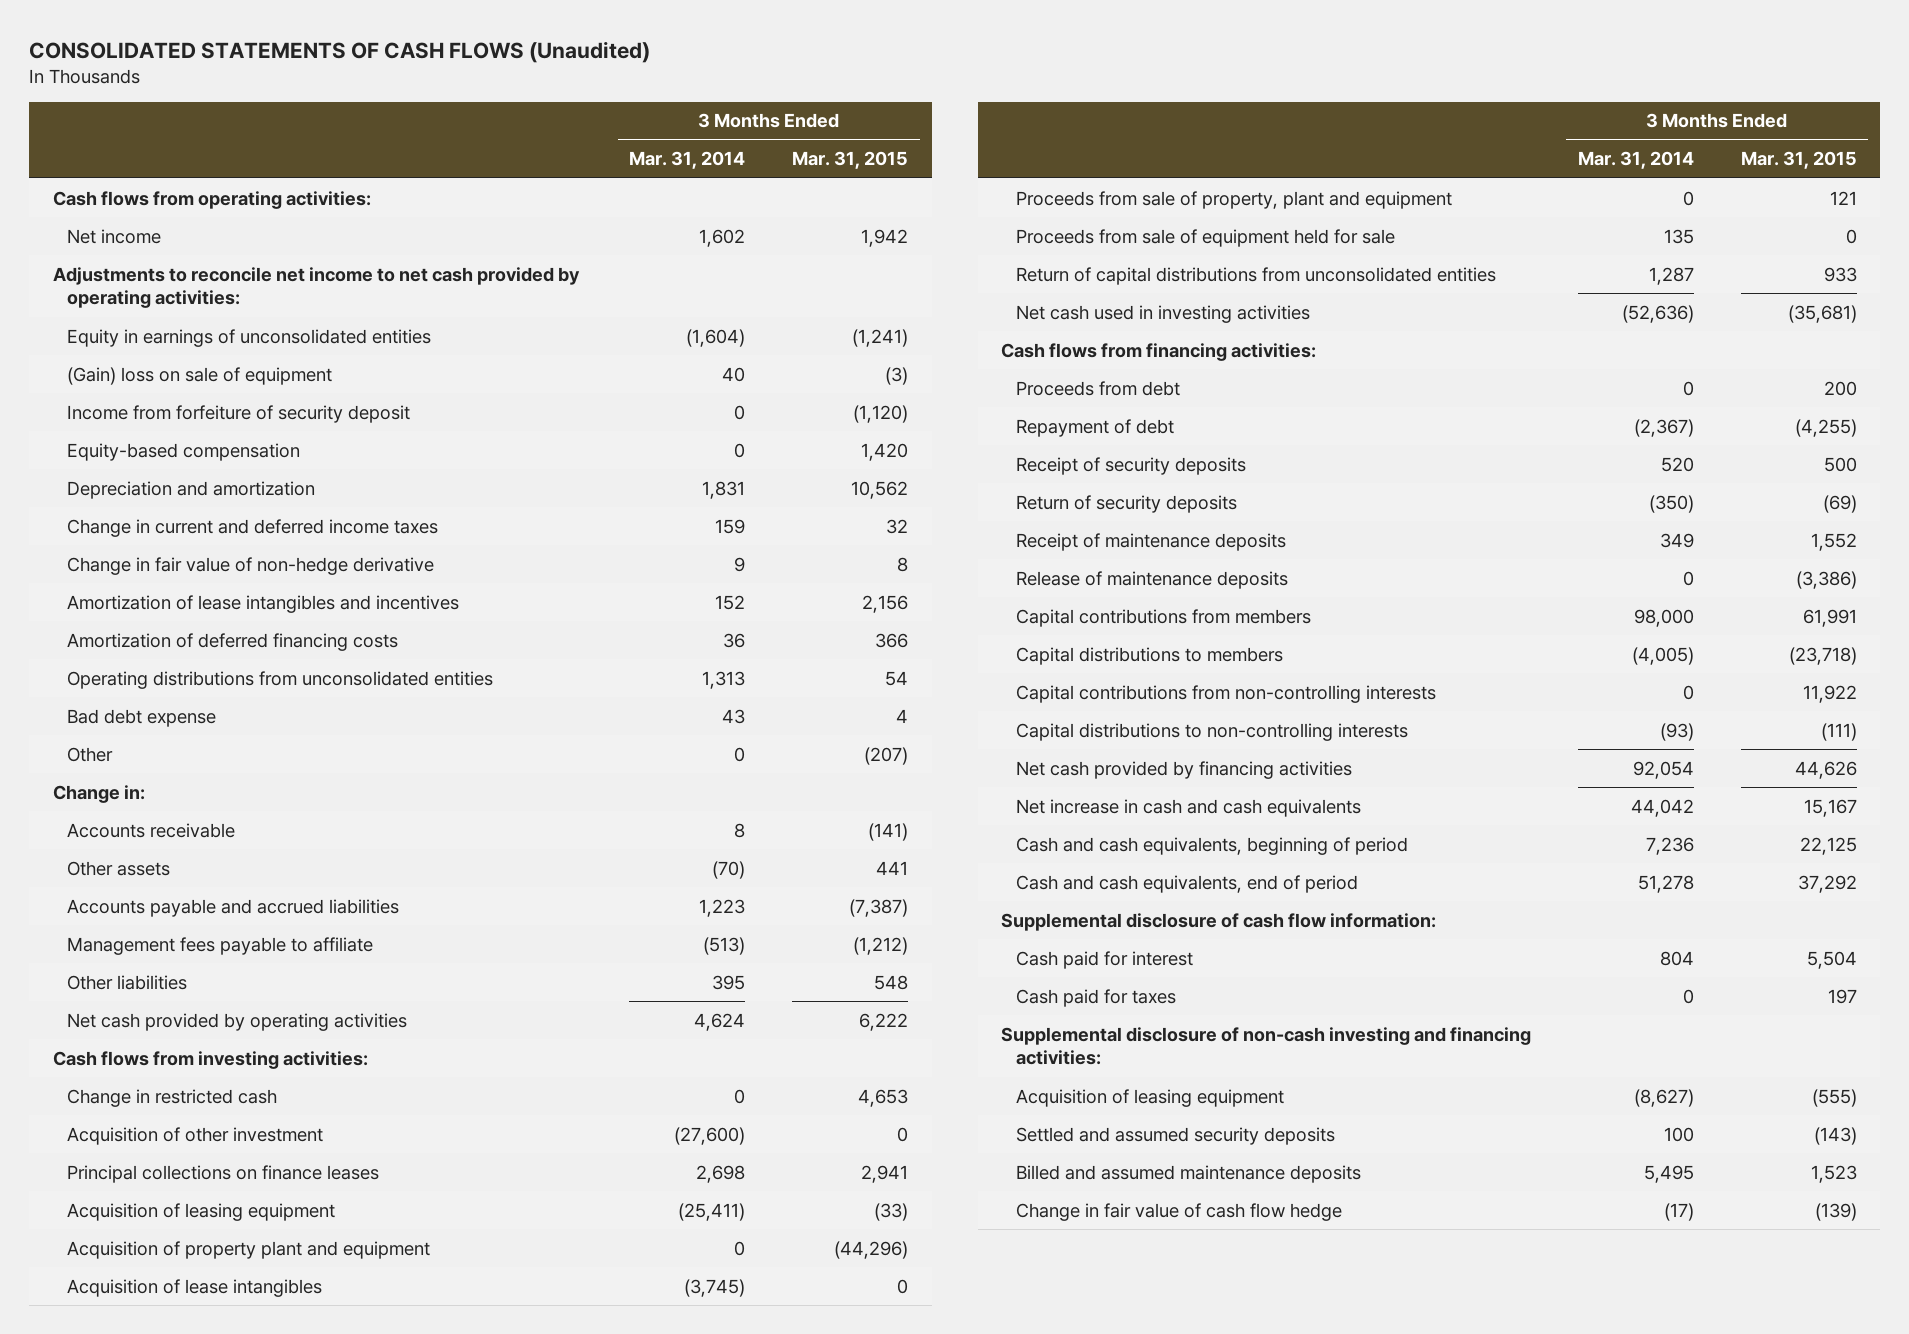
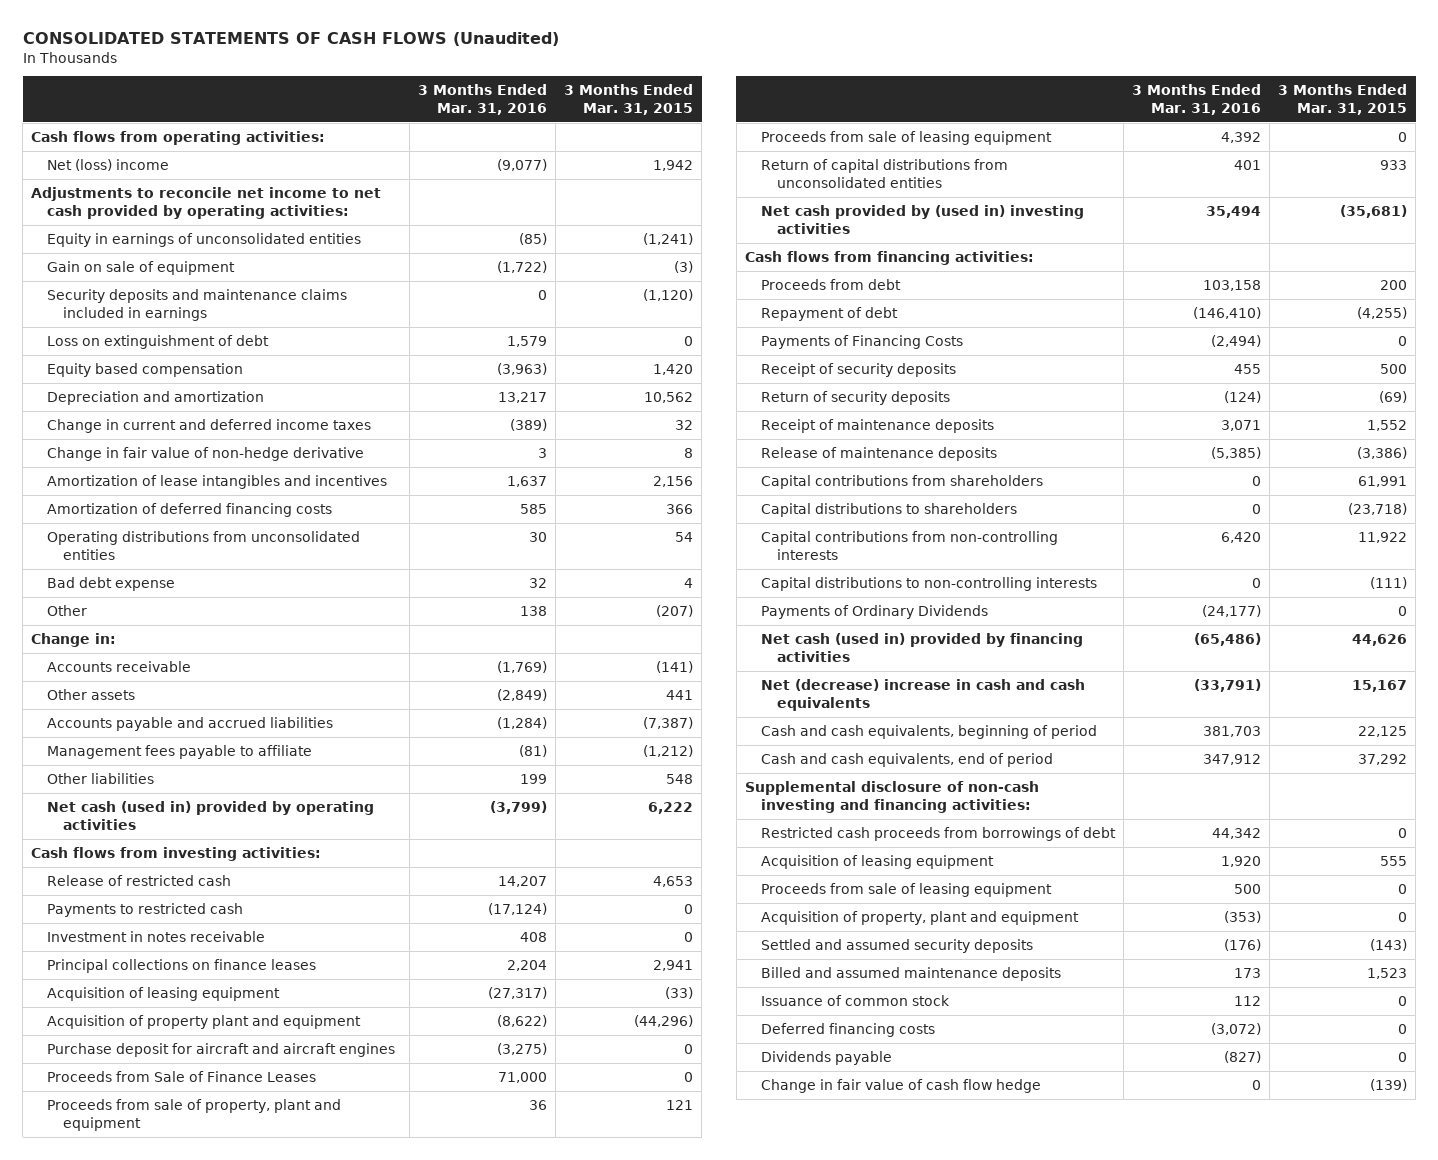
- | 3 Months Ended Mar. 31, 2014 | 3 Months Ended Mar. 31, 2015
+ | 3 Months Ended Mar. 31, 2016 | 3 Months Ended Mar. 31, 2015
- Net income | 1,602 | 1,942
+ Net (loss) income | (9,077) | 1,942
- (Gain) loss on sale of equipment | 40 | (3)
- Income from forfeiture of security deposit | 0 | (1,120)
- Equity-based compensation | 0 | 1,420
+ Gain on sale of equipment | (1,722) | (3)
+ Security deposits and maintenance claims included in earnings | 0 | (1,120)
+ Loss on extinguishment of debt | 1,579 | 0
+ Equity based compensation | (3,963) | 1,420
- Net cash provided by operating activities | 4,624 | 6,222
+ Net cash (used in) provided by operating activities | (3,799) | 6,222
- Change in restricted cash | 0 | 4,653
- Acquisition of other investment | (27,600) | 0
+ Release of restricted cash | 14,207 | 4,653
+ Payments to restricted cash | (17,124) | 0
+ Investment in notes receivable | 408 | 0
- Acquisition of lease intangibles | (3,745) | 0
+ Purchase deposit for aircraft and aircraft engines | (3,275) | 0
+ Proceeds from Sale of Finance Leases | 71,000 | 0
- Proceeds from sale of equipment held for sale | 135 | 0
+ Proceeds from sale of leasing equipment | 4,392 | 0
- Net cash used in investing activities | (52,636) | (35,681)
+ Net cash provided by (used in) investing activities | 35,494 | (35,681)
+ Payments of Financing Costs | (2,494) | 0
- Capital contributions from members | 98,000 | 61,991
- Capital distributions to members | (4,005) | (23,718)
+ Capital contributions from shareholders | 0 | 61,991
+ Capital distributions to shareholders | 0 | (23,718)
- Net cash provided by financing activities | 92,054 | 44,626
- Net increase in cash and cash equivalents | 44,042 | 15,167
+ Payments of Ordinary Dividends | (24,177) | 0
+ Net cash (used in) provided by financing activities | (65,486) | 44,626
+ Net (decrease) increase in cash and cash equivalents | (33,791) | 15,167
- Supplemental disclosure of cash flow information:
- Cash paid for interest | 804 | 5,504
- Cash paid for taxes | 0 | 197
- Acquisition of leasing equipment | (8,627) | (555)
+ Restricted cash proceeds from borrowings of debt | 44,342 | 0
+ Acquisition of leasing equipment | 1,920 | 555
+ Proceeds from sale of leasing equipment | 500 | 0
+ Acquisition of property, plant and equipment | (353) | 0
+ Issuance of common stock | 112 | 0
+ Deferred financing costs | (3,072) | 0
+ Dividends payable | (827) | 0

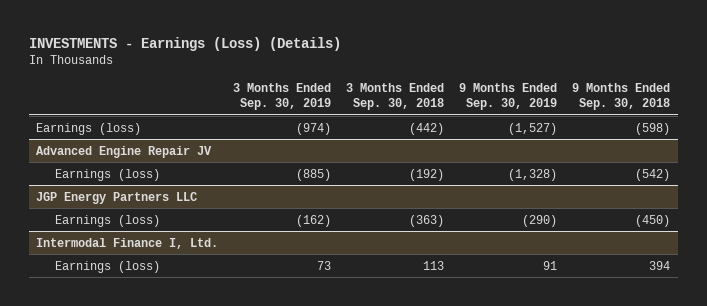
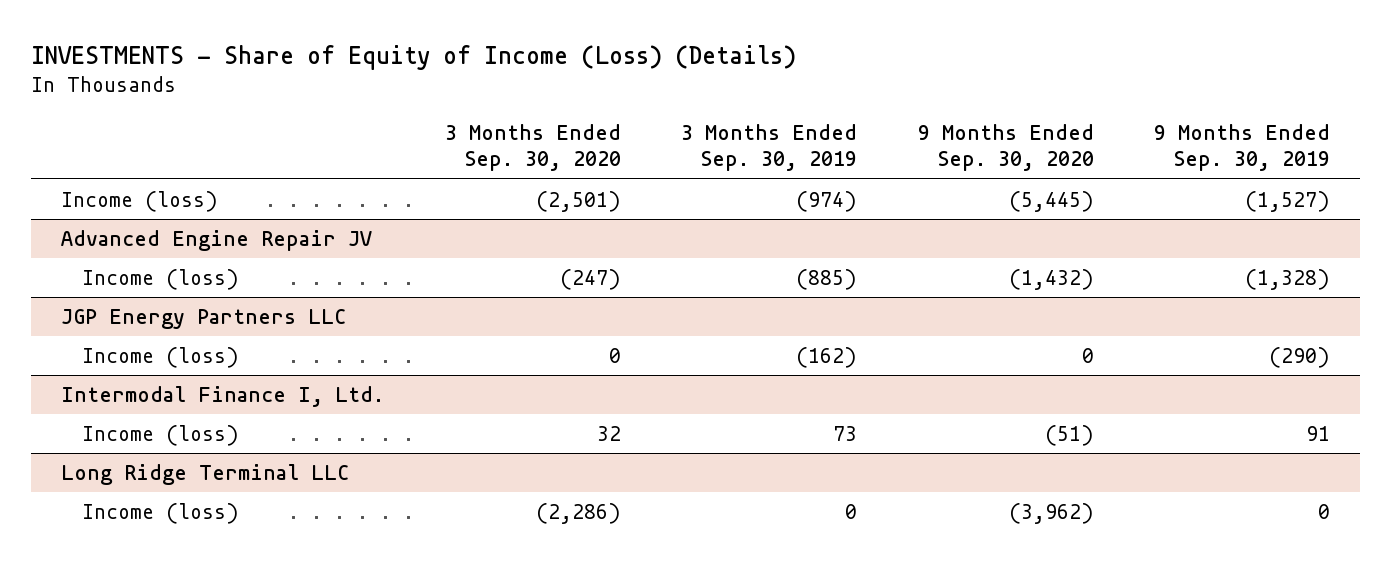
- INVESTMENTS - Earnings (Loss) (Details)
+ INVESTMENTS - Share of Equity of Income (Loss) (Details)
- | 3 Months Ended Sep. 30, 2019 | 3 Months Ended Sep. 30, 2018 | 9 Months Ended Sep. 30, 2019 | 9 Months Ended Sep. 30, 2018
+ | 3 Months Ended Sep. 30, 2020 | 3 Months Ended Sep. 30, 2019 | 9 Months Ended Sep. 30, 2020 | 9 Months Ended Sep. 30, 2019
- Earnings (loss) | (974) | (442) | (1,527) | (598)
+ Income (loss) | (2,501) | (974) | (5,445) | (1,527)
@ Advanced Engine Repair JV
- Earnings (loss) | (885) | (192) | (1,328) | (542)
+ Income (loss) | (247) | (885) | (1,432) | (1,328)
@ JGP Energy Partners LLC
- Earnings (loss) | (162) | (363) | (290) | (450)
+ Income (loss) | 0 | (162) | 0 | (290)
@ Intermodal Finance I, Ltd.
- Earnings (loss) | 73 | 113 | 91 | 394
+ Income (loss) | 32 | 73 | (51) | 91
+ Long Ridge Terminal LLC
+ Income (loss) | (2,286) | 0 | (3,962) | 0

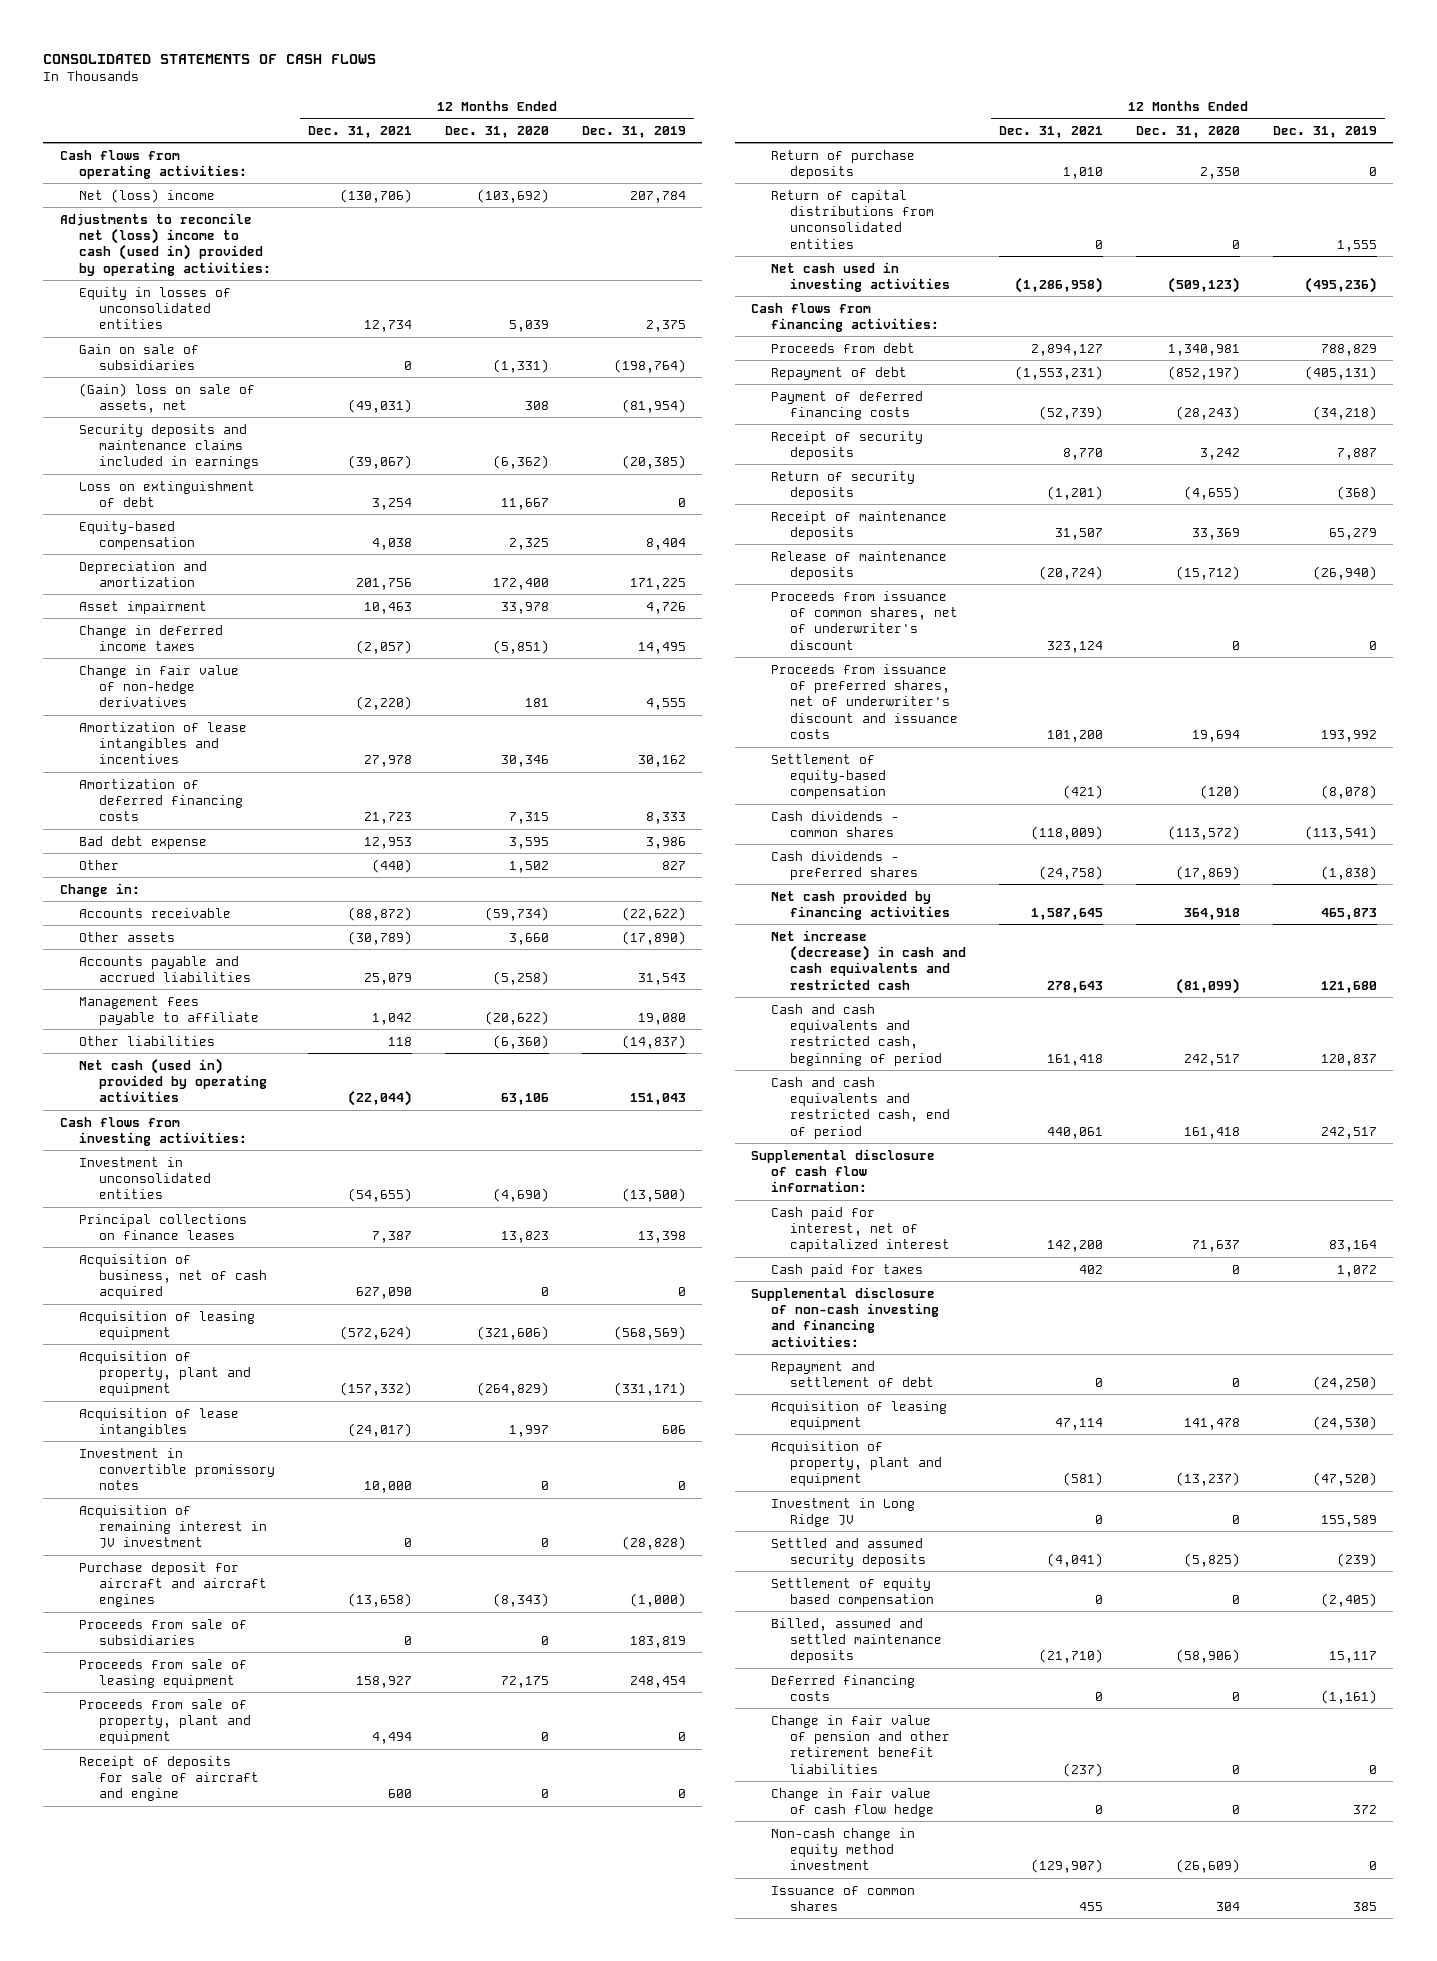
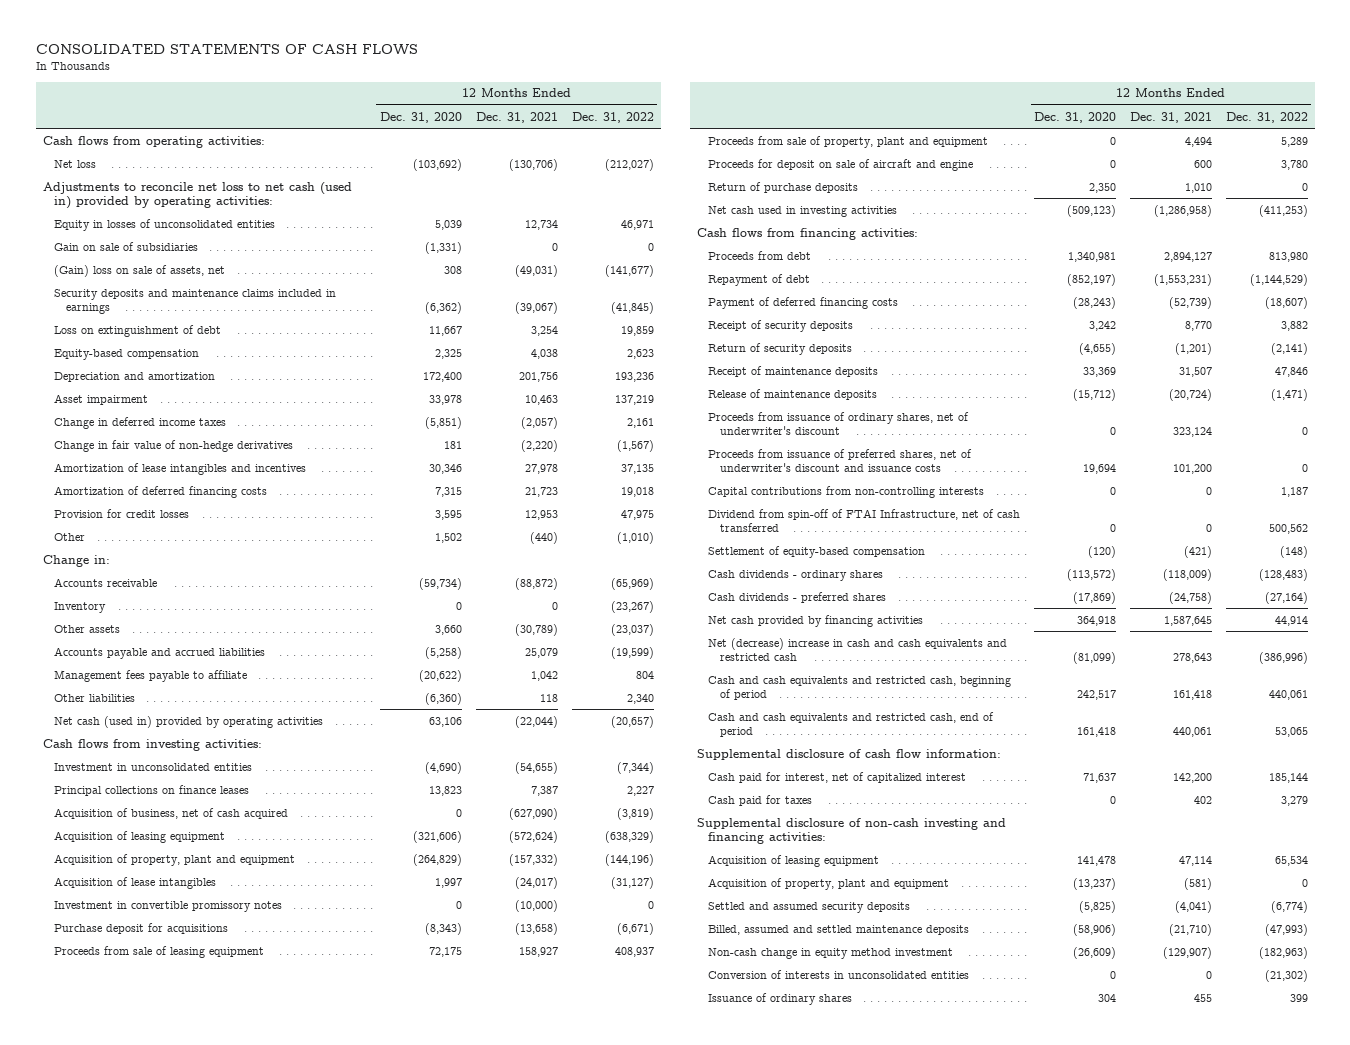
- | 12 Months Ended Dec. 31, 2021 | 12 Months Ended Dec. 31, 2020 | 12 Months Ended Dec. 31, 2019
+ | 12 Months Ended Dec. 31, 2020 | 12 Months Ended Dec. 31, 2021 | 12 Months Ended Dec. 31, 2022
- Net (loss) income | (130,706) | (103,692) | 207,784
- Adjustments to reconcile net (loss) income to cash (used in) provided by operating activities:
+ Net loss | (103,692) | (130,706) | (212,027)
+ Adjustments to reconcile net loss to net cash (used in) provided by operating activities:
- Bad debt expense | 12,953 | 3,595 | 3,986
+ Provision for credit losses | 3,595 | 12,953 | 47,975
+ Inventory | 0 | 0 | (23,267)
- Acquisition of business, net of cash acquired | 627,090 | 0 | 0
+ Acquisition of business, net of cash acquired | 0 | (627,090) | (3,819)
- Investment in convertible promissory notes | 10,000 | 0 | 0
- Acquisition of remaining interest in JV investment | 0 | 0 | (28,828)
- Purchase deposit for aircraft and aircraft engines | (13,658) | (8,343) | (1,000)
- Proceeds from sale of subsidiaries | 0 | 0 | 183,819
+ Investment in convertible promissory notes | 0 | (10,000) | 0
+ Purchase deposit for acquisitions | (8,343) | (13,658) | (6,671)
- Receipt of deposits for sale of aircraft and engine | 600 | 0 | 0
+ Proceeds for deposit on sale of aircraft and engine | 0 | 600 | 3,780
- Return of capital distributions from unconsolidated entities | 0 | 0 | 1,555
- Proceeds from issuance of common shares, net of underwriter's discount | 323,124 | 0 | 0
+ Proceeds from issuance of ordinary shares, net of underwriter's discount | 0 | 323,124 | 0
+ Capital contributions from non-controlling interests | 0 | 0 | 1,187
+ Dividend from spin-off of FTAI Infrastructure, net of cash transferred | 0 | 0 | 500,562
- Cash dividends - common shares | (118,009) | (113,572) | (113,541)
+ Cash dividends - ordinary shares | (113,572) | (118,009) | (128,483)
- Net increase (decrease) in cash and cash equivalents and restricted cash | 278,643 | (81,099) | 121,680
+ Net (decrease) increase in cash and cash equivalents and restricted cash | (81,099) | 278,643 | (386,996)
- Repayment and settlement of debt | 0 | 0 | (24,250)
- Investment in Long Ridge JV | 0 | 0 | 155,589
- Settlement of equity based compensation | 0 | 0 | (2,405)
- Deferred financing costs | 0 | 0 | (1,161)
- Change in fair value of pension and other retirement benefit liabilities | (237) | 0 | 0
- Change in fair value of cash flow hedge | 0 | 0 | 372
- Issuance of common shares | 455 | 304 | 385
+ Conversion of interests in unconsolidated entities | 0 | 0 | (21,302)
+ Issuance of ordinary shares | 304 | 455 | 399

